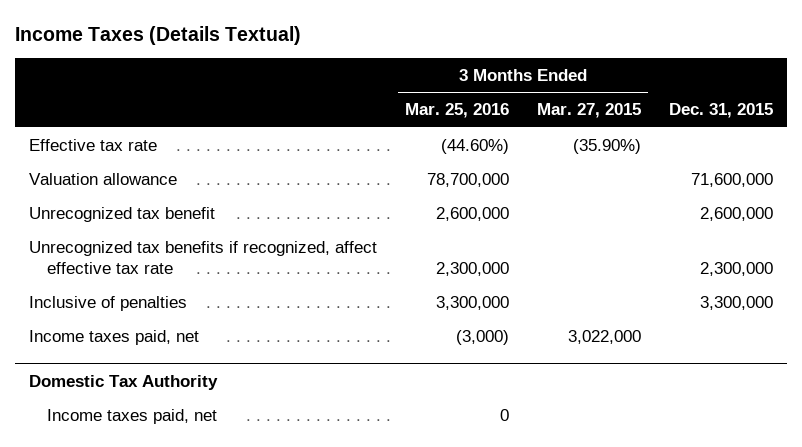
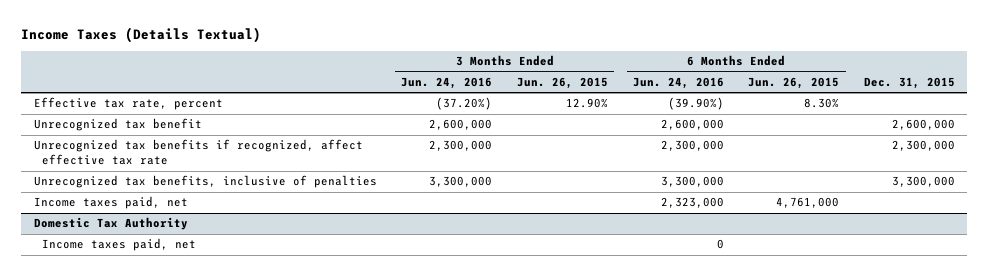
- | 3 Months Ended Mar. 25, 2016 | 3 Months Ended Mar. 27, 2015 | Dec. 31, 2015
+ | 3 Months Ended Jun. 24, 2016 | 3 Months Ended Jun. 26, 2015 | 6 Months Ended Jun. 24, 2016 | 6 Months Ended Jun. 26, 2015 | Dec. 31, 2015
- Effective tax rate | (44.60%) | (35.90%) |
- Valuation allowance | 78,700,000 | | 71,600,000
+ Effective tax rate, percent | (37.20%) | 12.90% | (39.90%) | 8.30% |
- Inclusive of penalties | 3,300,000 | | 3,300,000
+ Unrecognized tax benefits, inclusive of penalties | 3,300,000 | | 3,300,000 | | 3,300,000

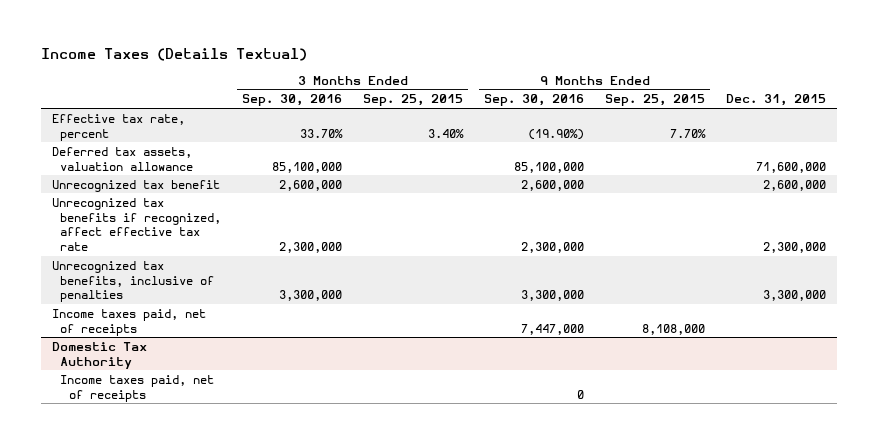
- | 3 Months Ended Jun. 24, 2016 | 3 Months Ended Jun. 26, 2015 | 6 Months Ended Jun. 24, 2016 | 6 Months Ended Jun. 26, 2015 | Dec. 31, 2015
+ | 3 Months Ended Sep. 30, 2016 | 3 Months Ended Sep. 25, 2015 | 9 Months Ended Sep. 30, 2016 | 9 Months Ended Sep. 25, 2015 | Dec. 31, 2015
+ Deferred tax assets, valuation allowance | 85,100,000 | | 85,100,000 | | 71,600,000
- Income taxes paid, net | | | 2,323,000 | 4,761,000 |
+ Income taxes paid, net of receipts | | | 7,447,000 | 8,108,000 |
@ Domestic Tax Authority
- Income taxes paid, net | | | 0 | |
+ Income taxes paid, net of receipts | | | 0 | |

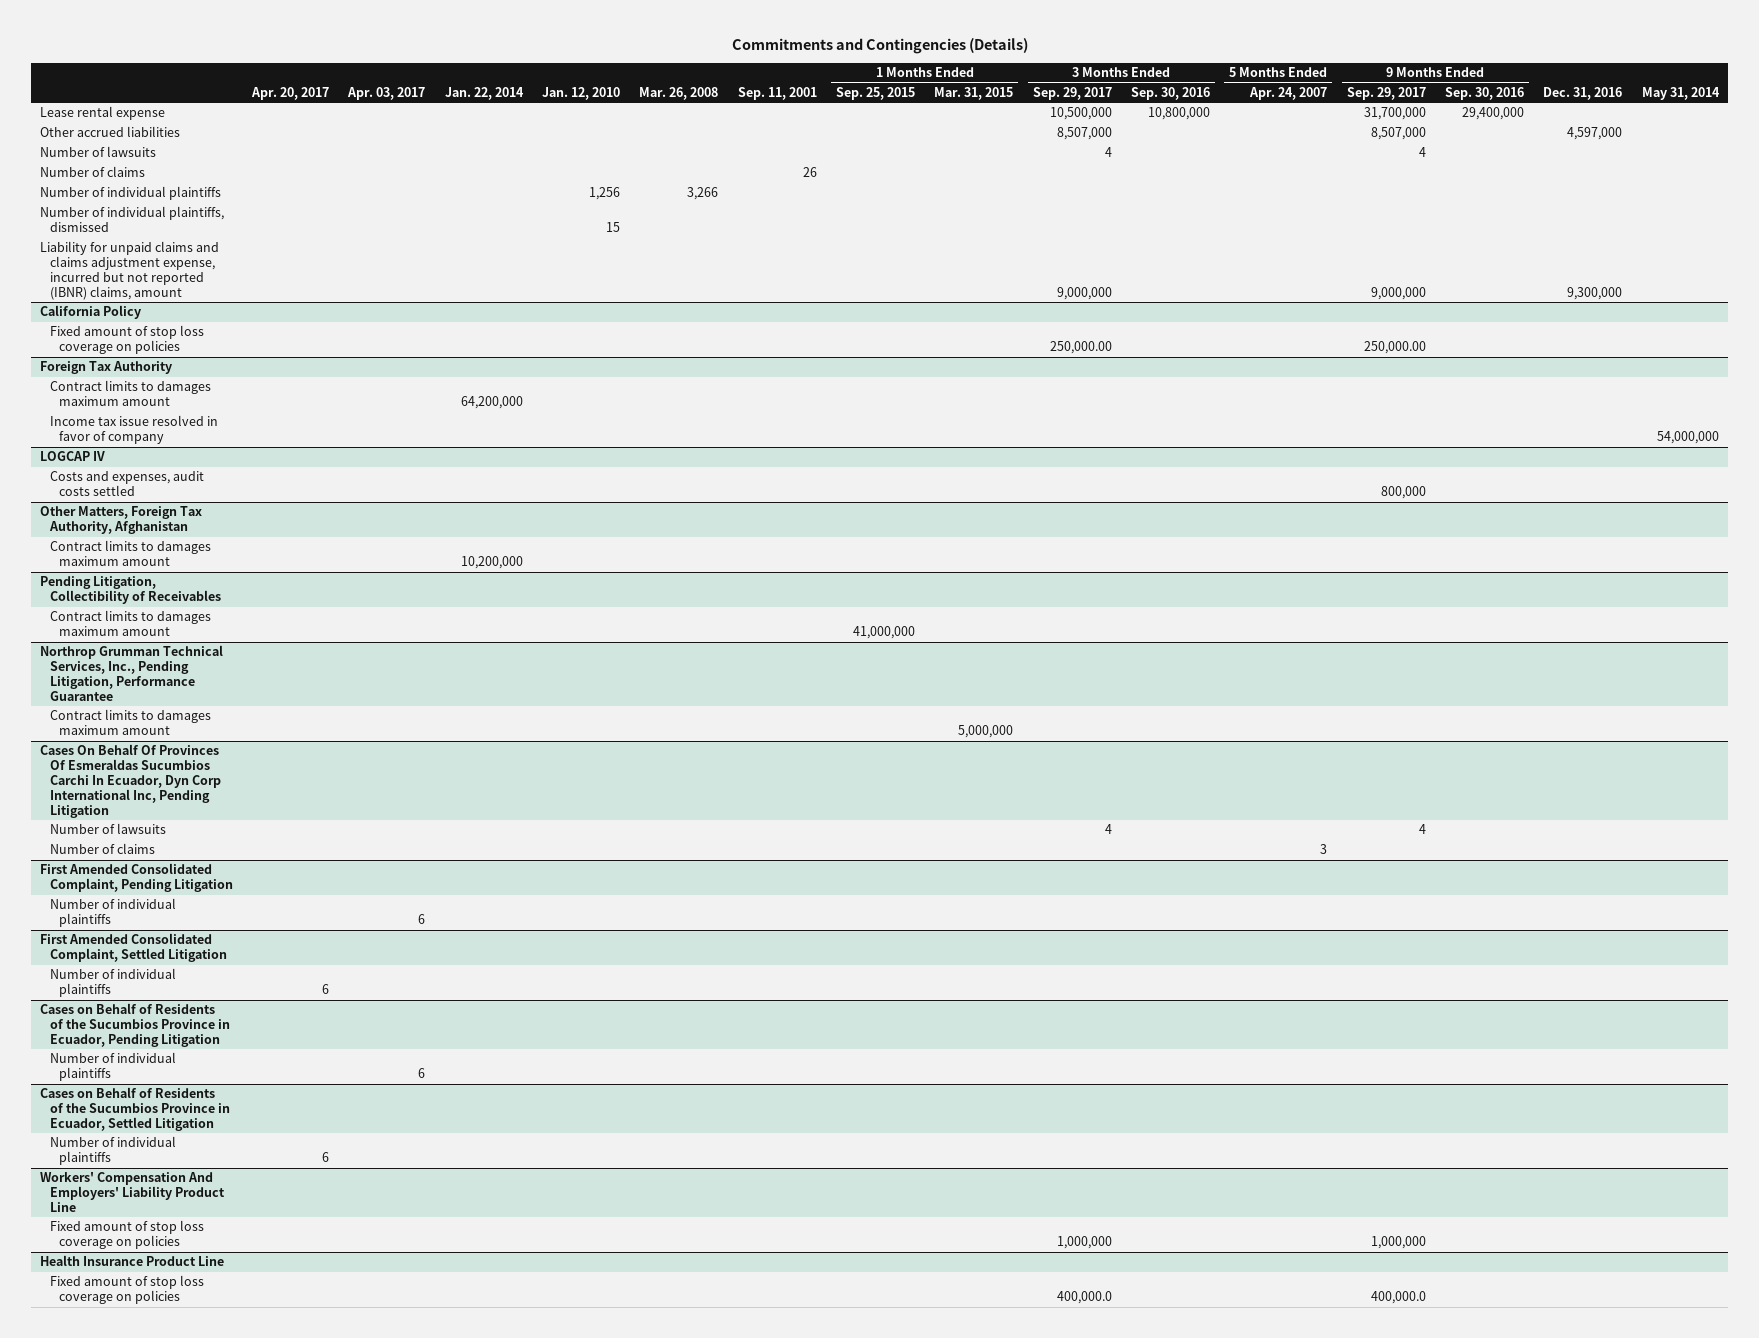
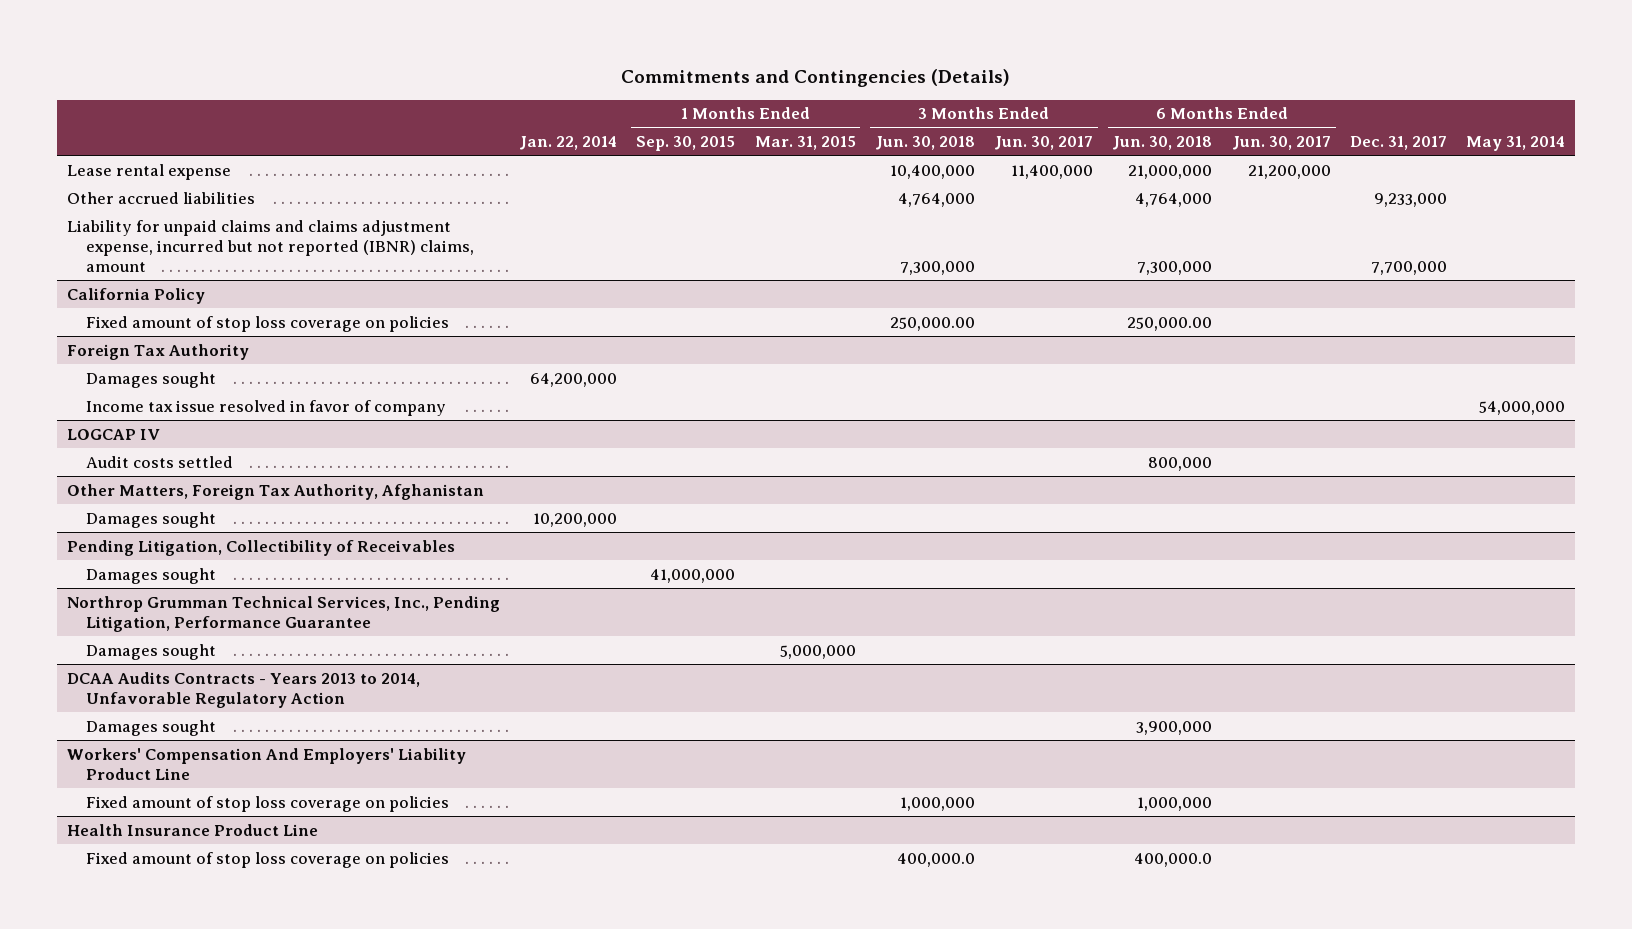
- | Apr. 20, 2017 | Apr. 03, 2017 | Jan. 22, 2014 | Jan. 12, 2010 | Mar. 26, 2008 | Sep. 11, 2001 | 1 Months Ended Sep. 25, 2015 | 1 Months Ended Mar. 31, 2015 | 3 Months Ended Sep. 29, 2017 | 3 Months Ended Sep. 30, 2016 | 5 Months Ended Apr. 24, 2007 | 9 Months Ended Sep. 29, 2017 | 9 Months Ended Sep. 30, 2016 | Dec. 31, 2016 | May 31, 2014
+ | Jan. 22, 2014 | 1 Months Ended Sep. 30, 2015 | 1 Months Ended Mar. 31, 2015 | 3 Months Ended Jun. 30, 2018 | 3 Months Ended Jun. 30, 2017 | 6 Months Ended Jun. 30, 2018 | 6 Months Ended Jun. 30, 2017 | Dec. 31, 2017 | May 31, 2014
- Number of lawsuits | | | | | | | | | 4 | | | 4 | | |
- Number of claims | | | | | | 26 | | | | | | | | |
- Number of individual plaintiffs | | | | 1,256 | 3,266 | | | | | | | | | |
- Number of individual plaintiffs, dismissed | | | | 15 | | | | | | | | | | |
@ Foreign Tax Authority
- Contract limits to damages maximum amount | | | 64,200,000 | | | | | | | | | | | |
+ Damages sought | 64,200,000 | | | | | | | |
@ LOGCAP IV
- Costs and expenses, audit costs settled | | | | | | | | | | | | 800,000 | | |
+ Audit costs settled | | | | | | 800,000 | | |
@ Other Matters, Foreign Tax Authority, Afghanistan
- Contract limits to damages maximum amount | | | 10,200,000 | | | | | | | | | | | |
+ Damages sought | 10,200,000 | | | | | | | |
@ Pending Litigation, Collectibility of Receivables
- Contract limits to damages maximum amount | | | | | | | 41,000,000 | | | | | | | |
+ Damages sought | | 41,000,000 | | | | | | |
@ Northrop Grumman Technical Services, Inc., Pending Litigation, Performance Guarantee
- Contract limits to damages maximum amount | | | | | | | | 5,000,000 | | | | | | |
- Cases On Behalf Of Provinces Of Esmeraldas Sucumbios Carchi In Ecuador, Dyn Corp International Inc, Pending Litigation
- Number of lawsuits | | | | | | | | | 4 | | | 4 | | |
- Number of claims | | | | | | | | | | | 3 | | | |
- First Amended Consolidated Complaint, Pending Litigation
- Number of individual plaintiffs | | 6 | | | | | | | | | | | | |
- First Amended Consolidated Complaint, Settled Litigation
- Number of individual plaintiffs | 6 | | | | | | | | | | | | | |
- Cases on Behalf of Residents of the Sucumbios Province in Ecuador, Pending Litigation
- Number of individual plaintiffs | | 6 | | | | | | | | | | | | |
- Cases on Behalf of Residents of the Sucumbios Province in Ecuador, Settled Litigation
- Number of individual plaintiffs | 6 | | | | | | | | | | | | | |
@ Northrop Grumman Technical Services, Inc., Pending Litigation, Performance Guarantee
+ Damages sought | | | 5,000,000 | | | | | |
+ DCAA Audits Contracts - Years 2013 to 2014, Unfavorable Regulatory Action
+ Damages sought | | | | | | 3,900,000 | | |

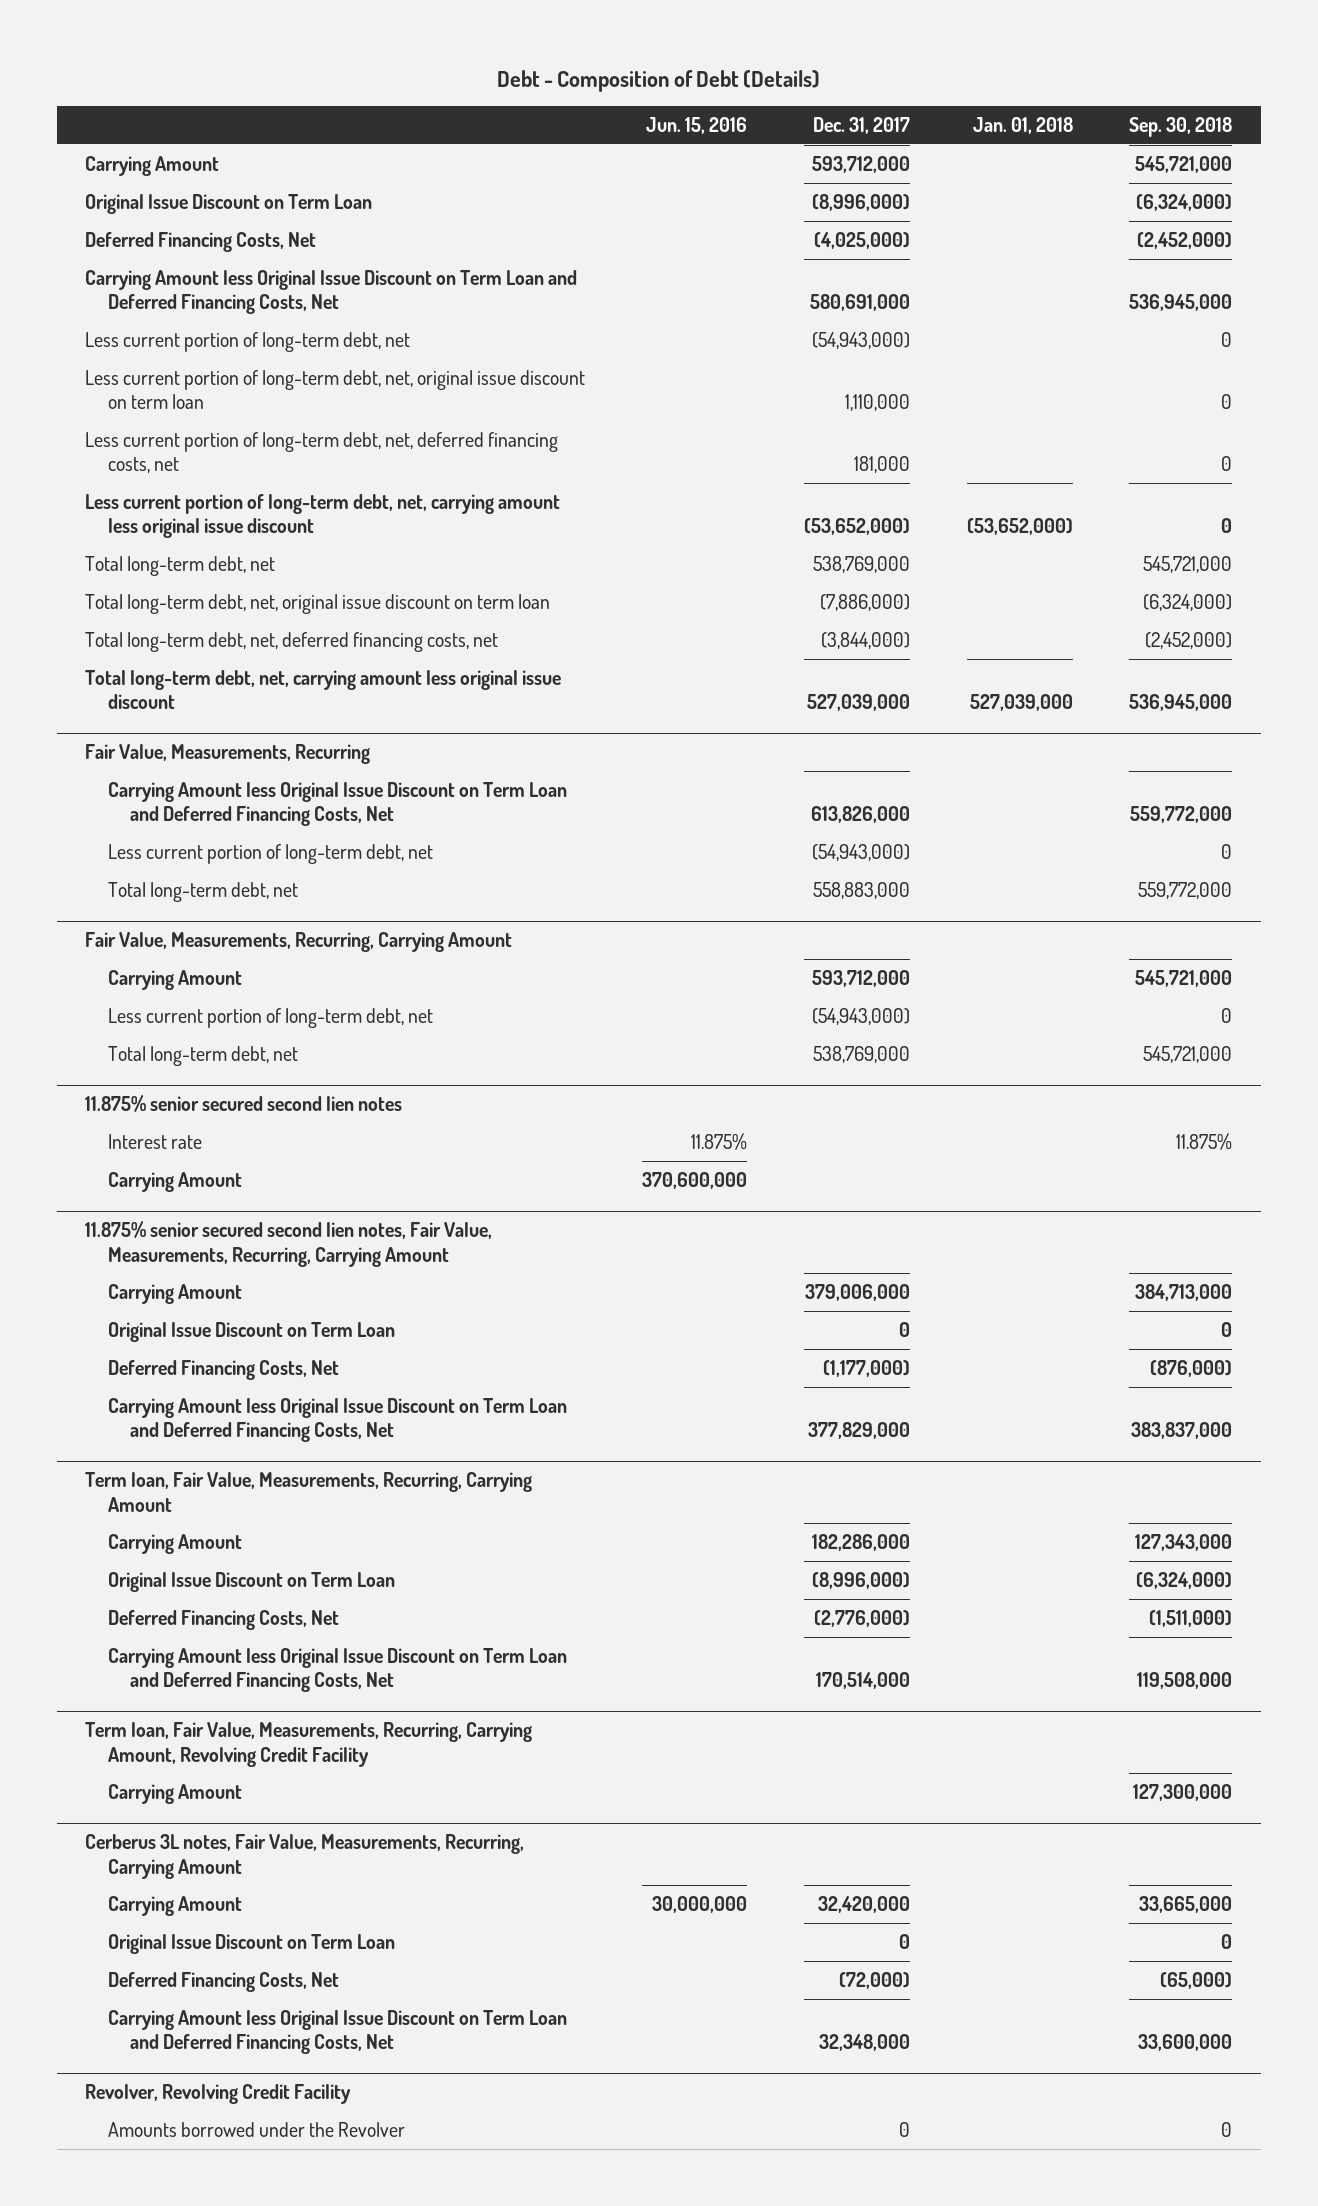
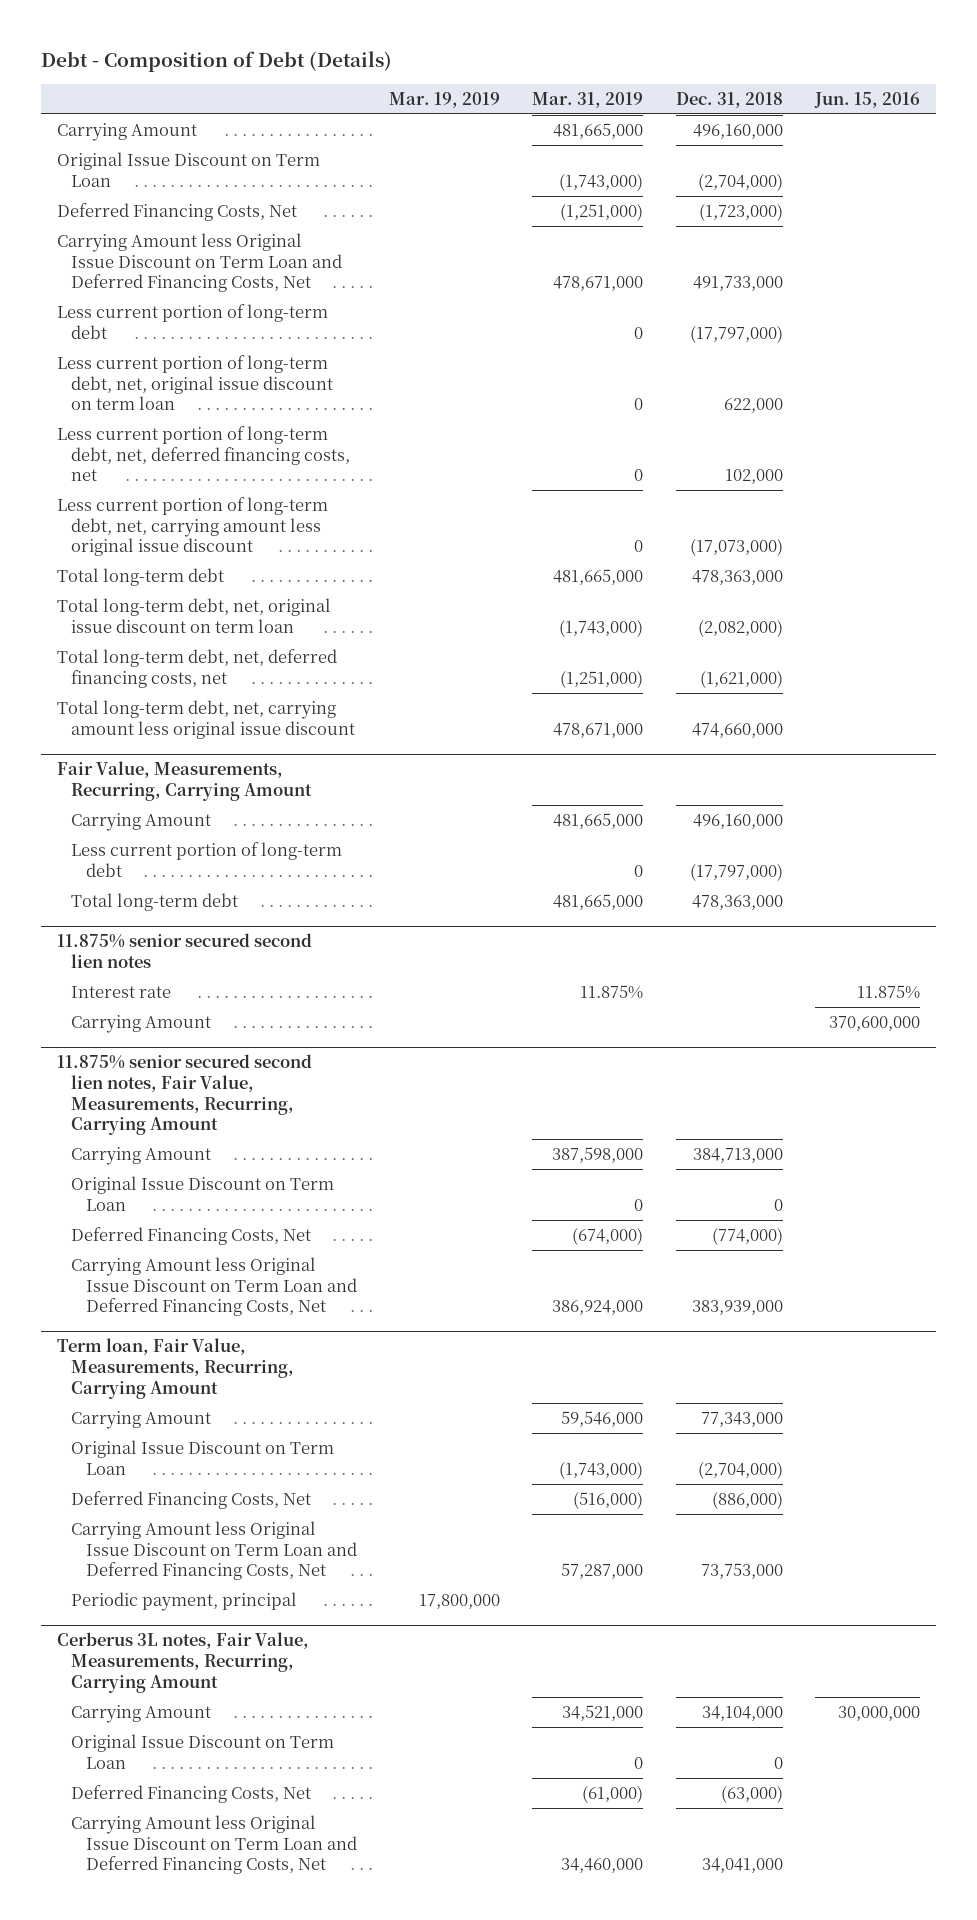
- | Jun. 15, 2016 | Dec. 31, 2017 | Jan. 01, 2018 | Sep. 30, 2018
+ | Mar. 19, 2019 | Mar. 31, 2019 | Dec. 31, 2018 | Jun. 15, 2016
- Less current portion of long-term debt, net | | (54,943,000) | | 0
+ Less current portion of long-term debt | | 0 | (17,797,000) |
- Total long-term debt, net | | 538,769,000 | | 545,721,000
+ Total long-term debt | | 481,665,000 | 478,363,000 |
- Fair Value, Measurements, Recurring
- Carrying Amount less Original Issue Discount on Term Loan and Deferred Financing Costs, Net | | 613,826,000 | | 559,772,000
- Less current portion of long-term debt, net | | (54,943,000) | | 0
- Total long-term debt, net | | 558,883,000 | | 559,772,000
@ Fair Value, Measurements, Recurring, Carrying Amount
- Less current portion of long-term debt, net | | (54,943,000) | | 0
- Total long-term debt, net | | 538,769,000 | | 545,721,000
+ Less current portion of long-term debt | | 0 | (17,797,000) |
+ Total long-term debt | | 481,665,000 | 478,363,000 |
- Term loan, Fair Value, Measurements, Recurring, Carrying Amount, Revolving Credit Facility
- Carrying Amount | | | | 127,300,000
@ Term loan, Fair Value, Measurements, Recurring, Carrying Amount
+ Periodic payment, principal | 17,800,000 | | |
- Revolver, Revolving Credit Facility
- Amounts borrowed under the Revolver | | 0 | | 0

